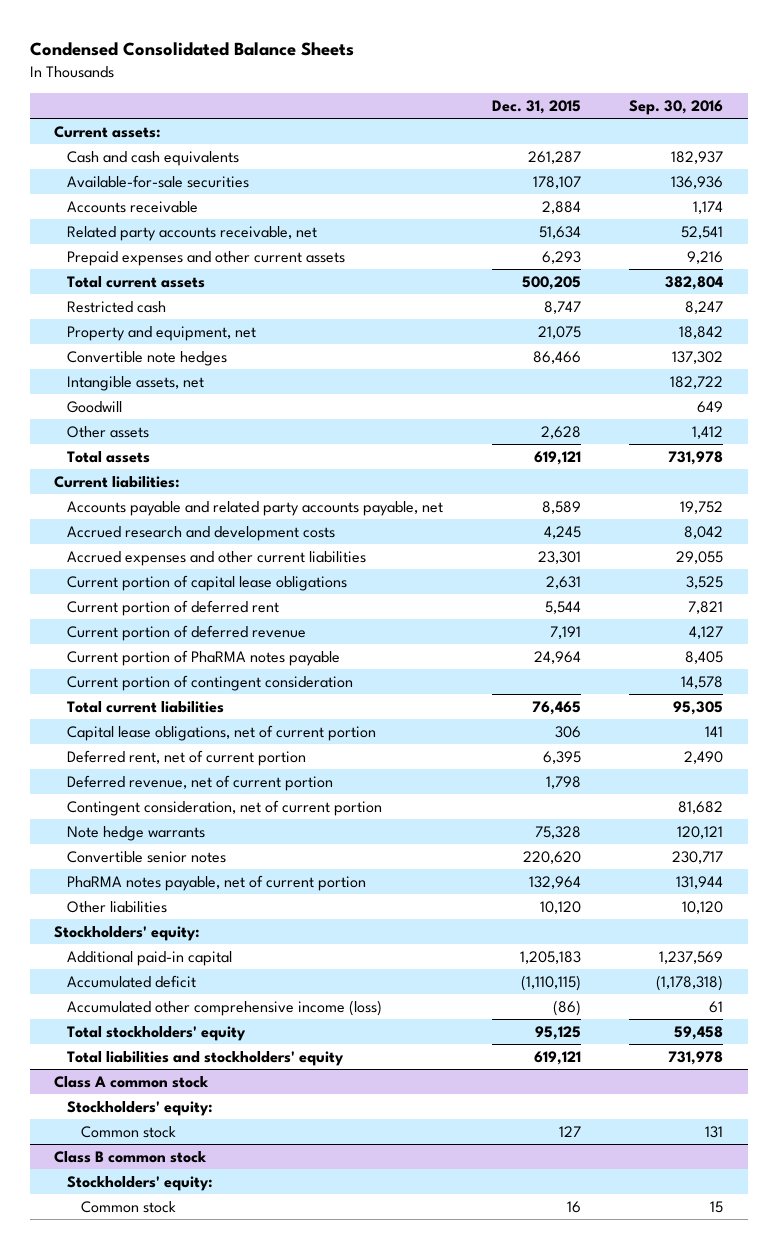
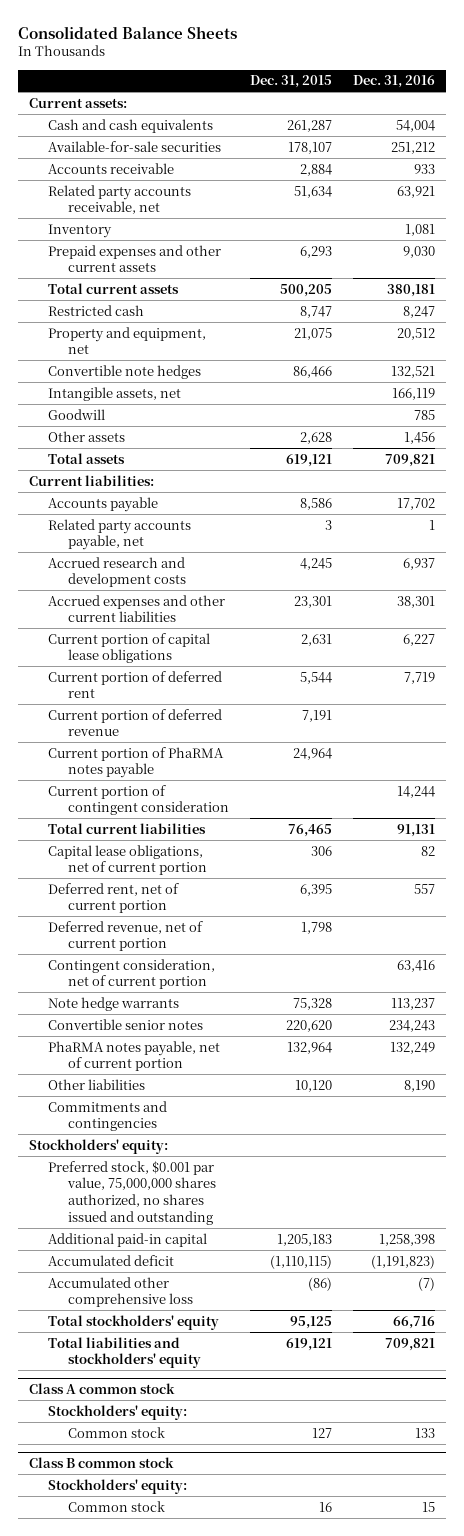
- Condensed Consolidated Balance Sheets
+ Consolidated Balance Sheets
- | Dec. 31, 2015 | Sep. 30, 2016
+ | Dec. 31, 2015 | Dec. 31, 2016
+ Inventory | | 1,081
- Accounts payable and related party accounts payable, net | 8,589 | 19,752
+ Accounts payable | 8,586 | 17,702
+ Related party accounts payable, net | 3 | 1
+ Commitments and contingencies
+ Preferred stock, $0.001 par value, 75,000,000 shares authorized, no shares issued and outstanding
- Accumulated other comprehensive income (loss) | (86) | 61
+ Accumulated other comprehensive loss | (86) | (7)

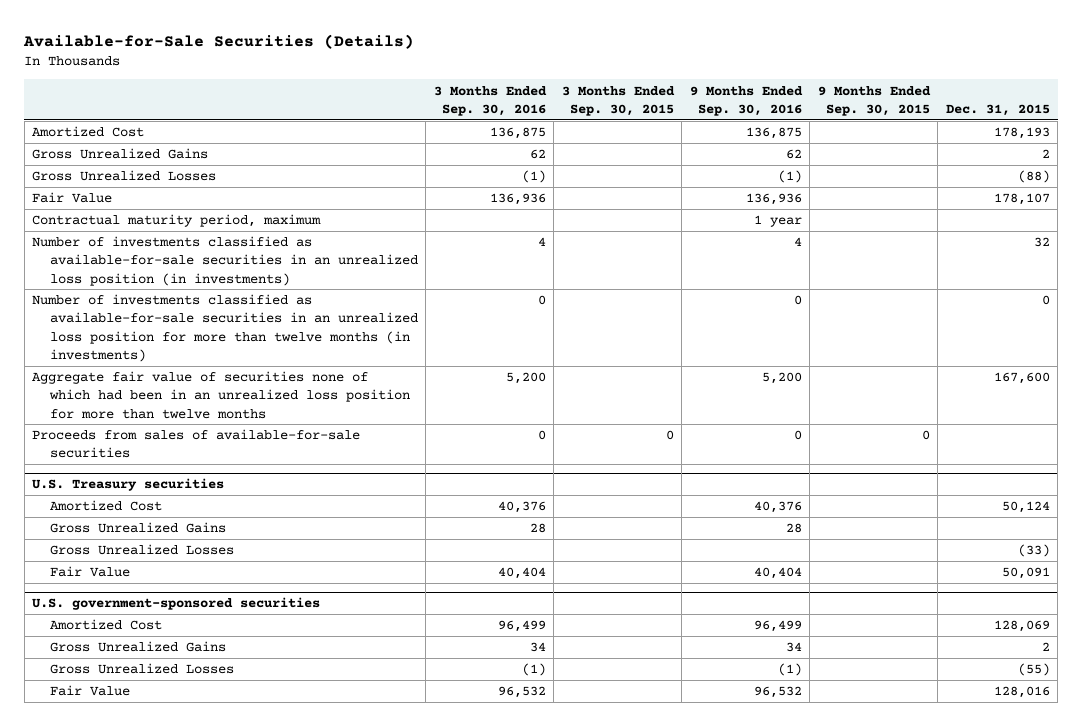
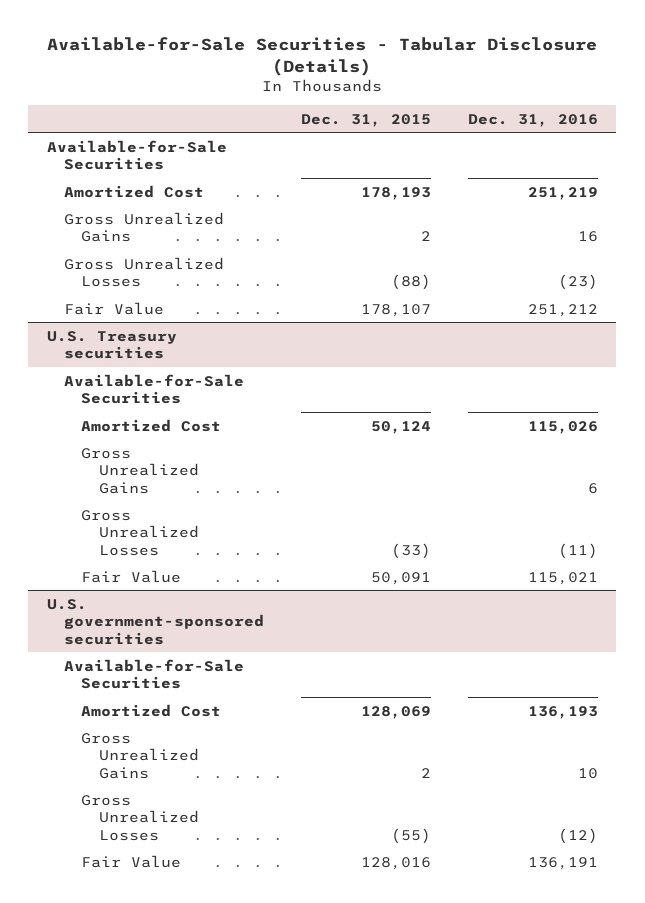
- Available-for-Sale Securities (Details)
+ Available-for-Sale Securities - Tabular Disclosure (Details)
- | 3 Months Ended Sep. 30, 2016 | 3 Months Ended Sep. 30, 2015 | 9 Months Ended Sep. 30, 2016 | 9 Months Ended Sep. 30, 2015 | Dec. 31, 2015
+ | Dec. 31, 2015 | Dec. 31, 2016
+ Available-for-Sale Securities
- Contractual maturity period, maximum | | | 1 year | |
- Number of investments classified as available-for-sale securities in an unrealized loss position (in investments) | 4 | | 4 | | 32
- Number of investments classified as available-for-sale securities in an unrealized loss position for more than twelve months (in investments) | 0 | | 0 | | 0
- Aggregate fair value of securities none of which had been in an unrealized loss position for more than twelve months | 5,200 | | 5,200 | | 167,600
- Proceeds from sales of available-for-sale securities | 0 | 0 | 0 | 0 |
@ U.S. Treasury securities
+ Available-for-Sale Securities
@ U.S. government-sponsored securities
+ Available-for-Sale Securities

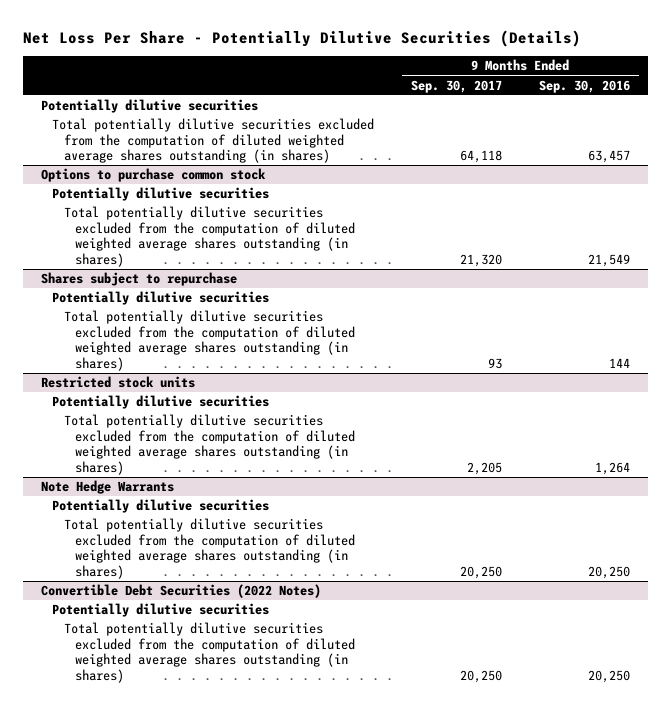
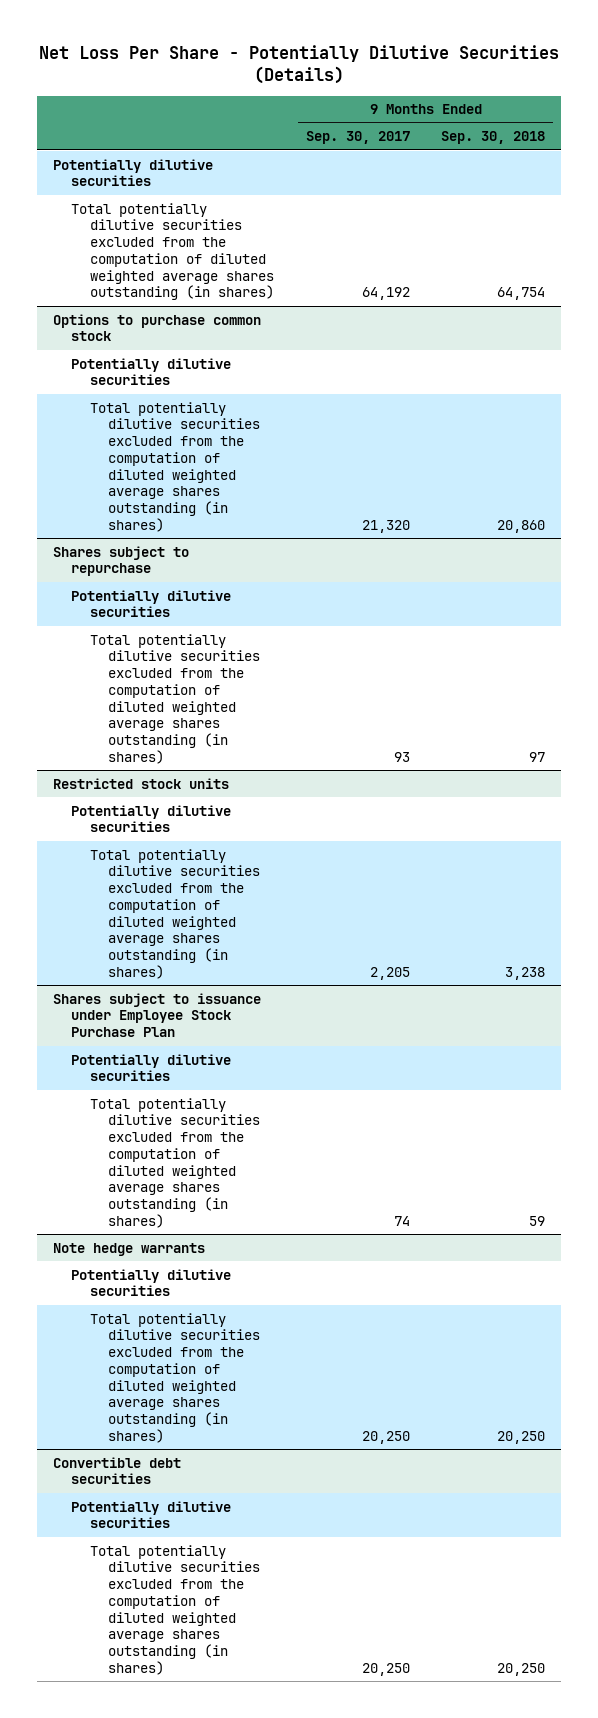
- | 9 Months Ended Sep. 30, 2017 | 9 Months Ended Sep. 30, 2016
+ | 9 Months Ended Sep. 30, 2017 | 9 Months Ended Sep. 30, 2018
- Total potentially dilutive securities excluded from the computation of diluted weighted average shares outstanding (in shares) | 64,118 | 63,457
+ Total potentially dilutive securities excluded from the computation of diluted weighted average shares outstanding (in shares) | 64,192 | 64,754
- Note Hedge Warrants
+ Shares subject to issuance under Employee Stock Purchase Plan
+ Total potentially dilutive securities excluded from the computation of diluted weighted average shares outstanding (in shares) | 74 | 59
+ Note hedge warrants
+ Potentially dilutive securities
- Convertible Debt Securities (2022 Notes)
+ Convertible debt securities

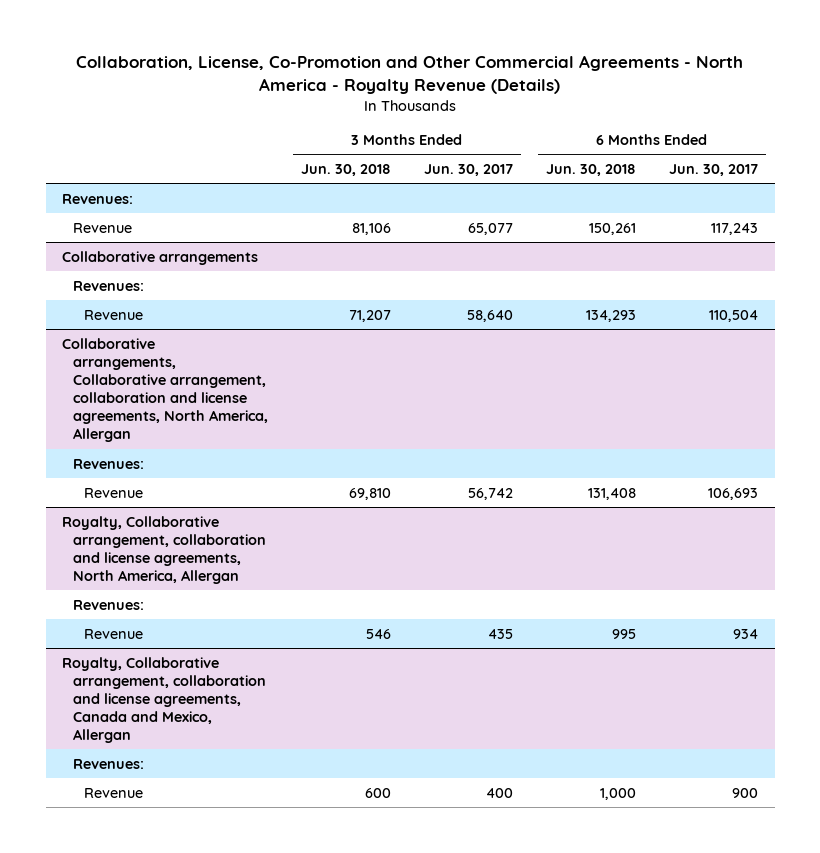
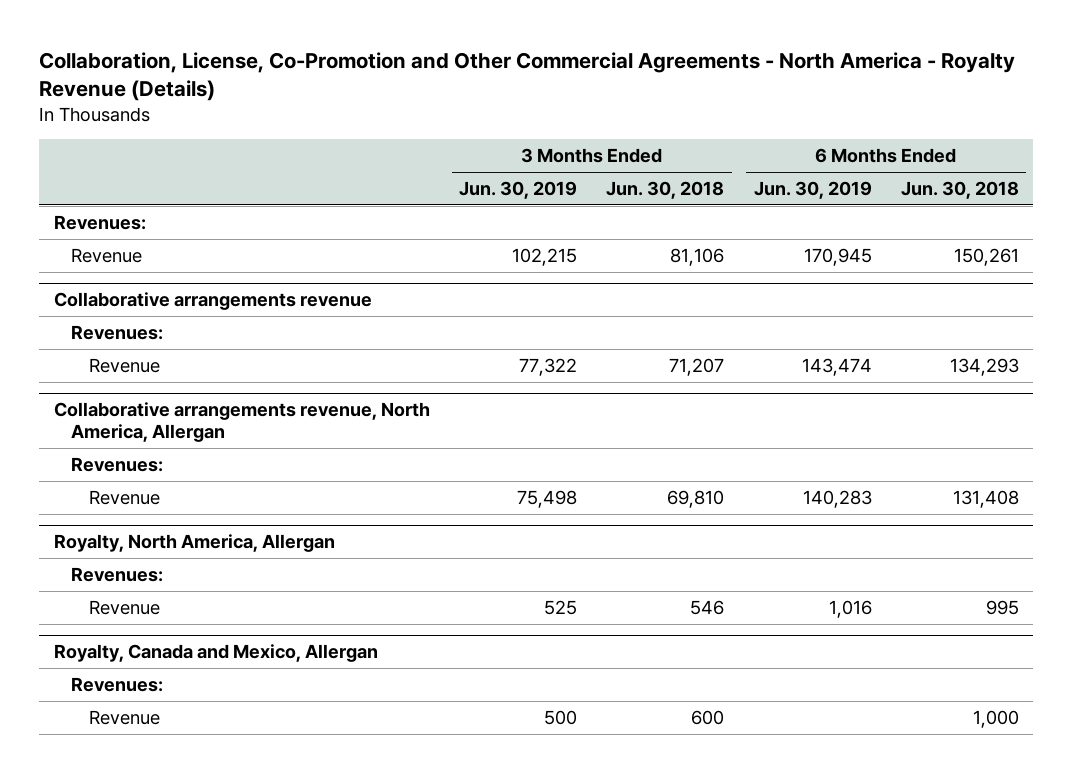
- | 3 Months Ended Jun. 30, 2018 | 3 Months Ended Jun. 30, 2017 | 6 Months Ended Jun. 30, 2018 | 6 Months Ended Jun. 30, 2017
+ | 3 Months Ended Jun. 30, 2019 | 3 Months Ended Jun. 30, 2018 | 6 Months Ended Jun. 30, 2019 | 6 Months Ended Jun. 30, 2018
- Collaborative arrangements
+ Collaborative arrangements revenue
- Collaborative arrangements, Collaborative arrangement, collaboration and license agreements, North America, Allergan
+ Collaborative arrangements revenue, North America, Allergan
- Royalty, Collaborative arrangement, collaboration and license agreements, North America, Allergan
+ Royalty, North America, Allergan
- Royalty, Collaborative arrangement, collaboration and license agreements, Canada and Mexico, Allergan
+ Royalty, Canada and Mexico, Allergan

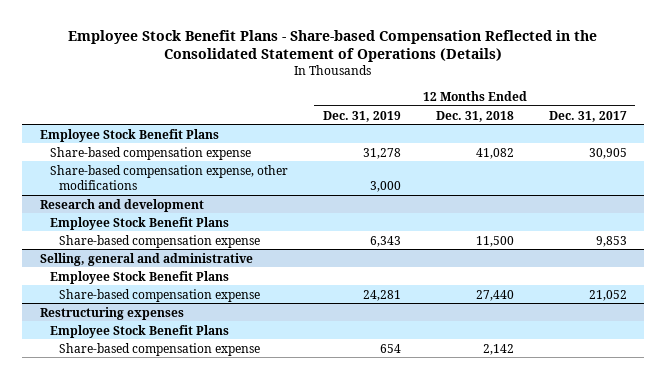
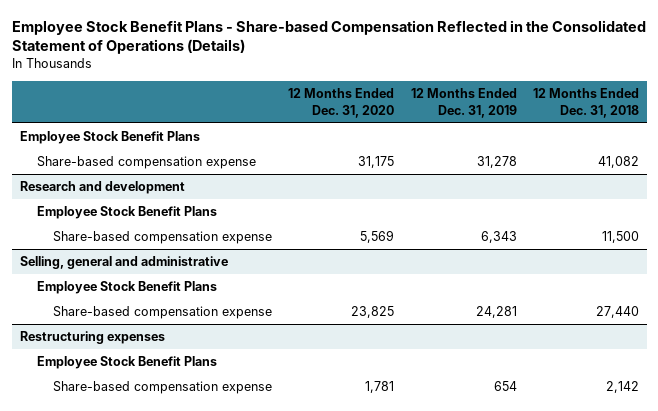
- | 12 Months Ended Dec. 31, 2019 | 12 Months Ended Dec. 31, 2018 | 12 Months Ended Dec. 31, 2017
+ | 12 Months Ended Dec. 31, 2020 | 12 Months Ended Dec. 31, 2019 | 12 Months Ended Dec. 31, 2018
- Share-based compensation expense, other modifications | 3,000 | |

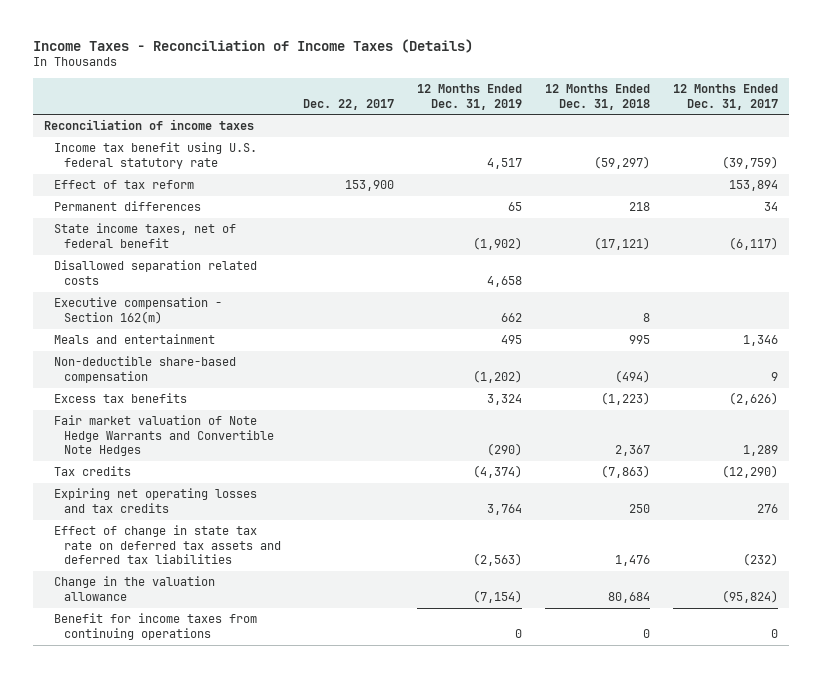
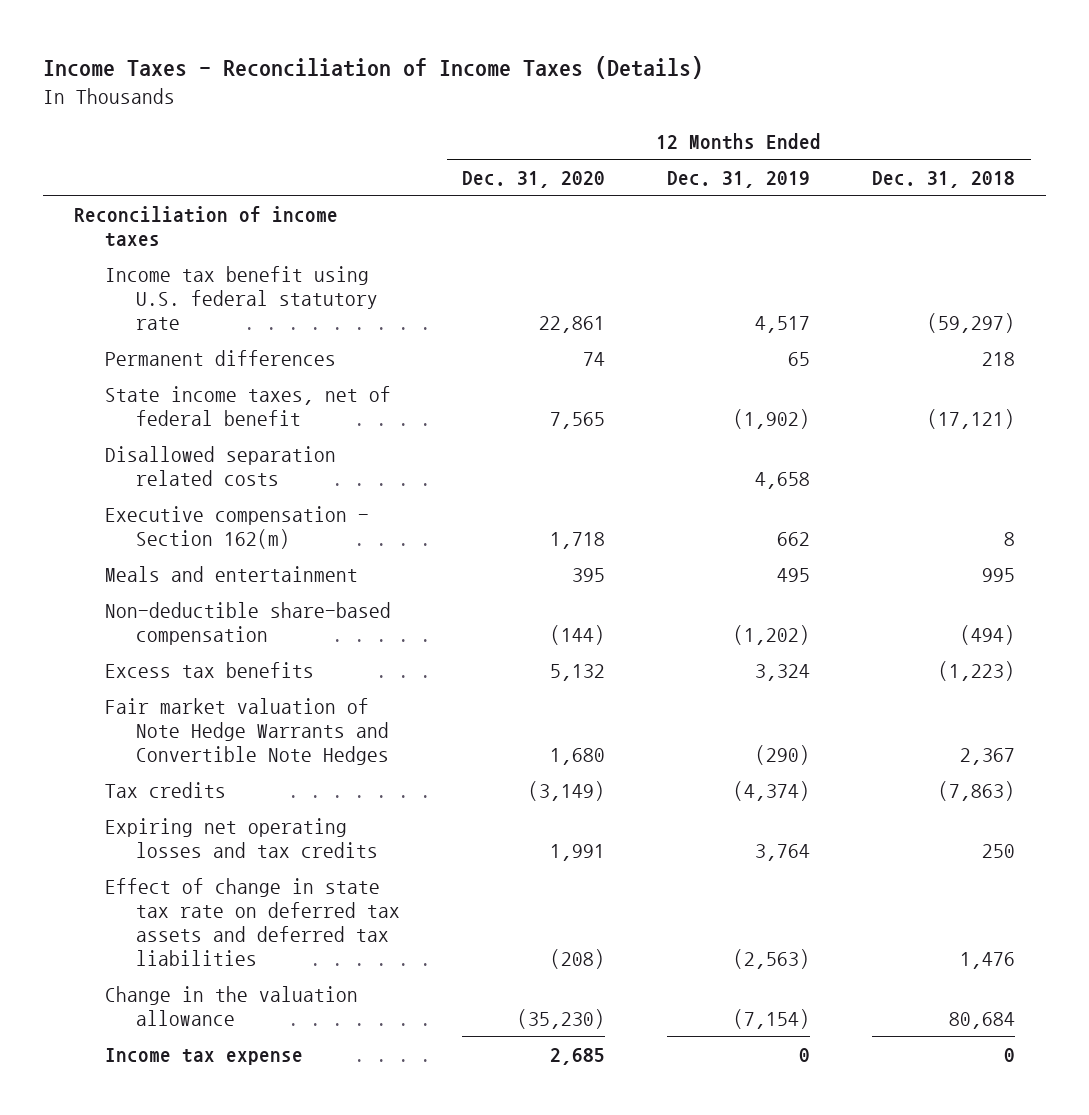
- | Dec. 22, 2017 | 12 Months Ended Dec. 31, 2019 | 12 Months Ended Dec. 31, 2018 | 12 Months Ended Dec. 31, 2017
+ | 12 Months Ended Dec. 31, 2020 | 12 Months Ended Dec. 31, 2019 | 12 Months Ended Dec. 31, 2018
- Effect of tax reform | 153,900 | | | 153,894
- Benefit for income taxes from continuing operations | | 0 | 0 | 0
+ Income tax expense | 2,685 | 0 | 0

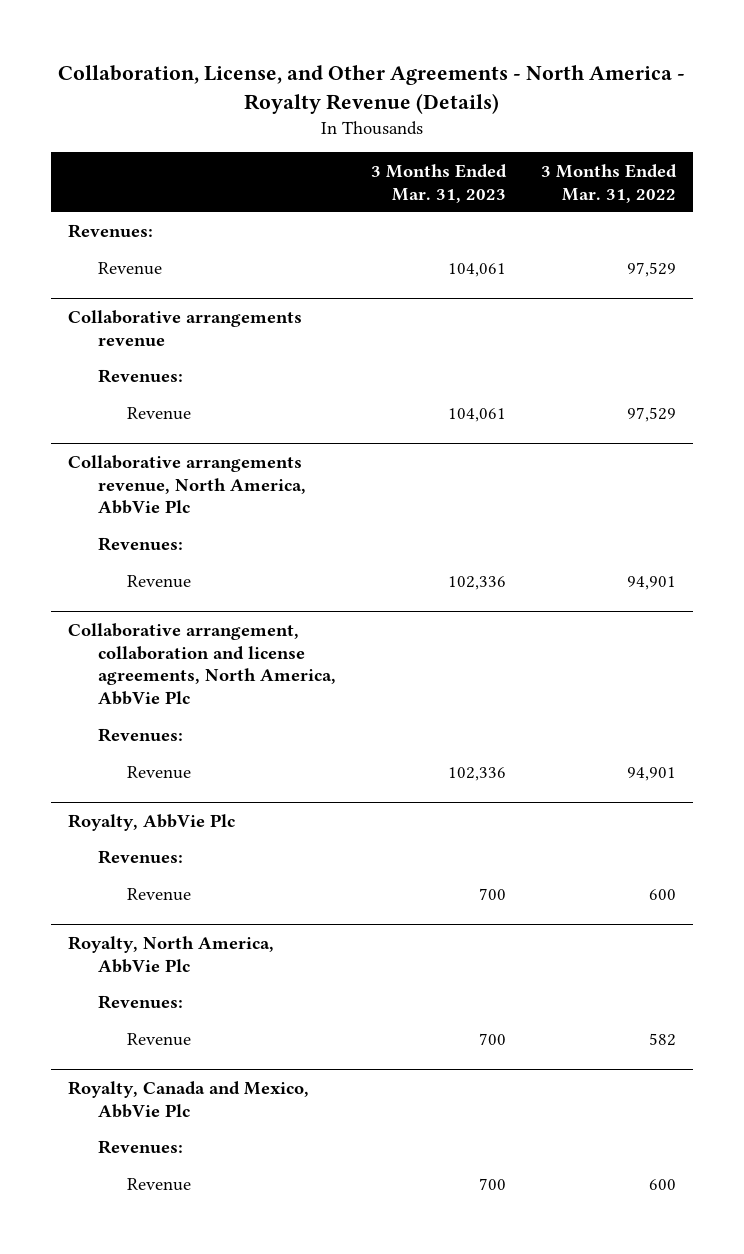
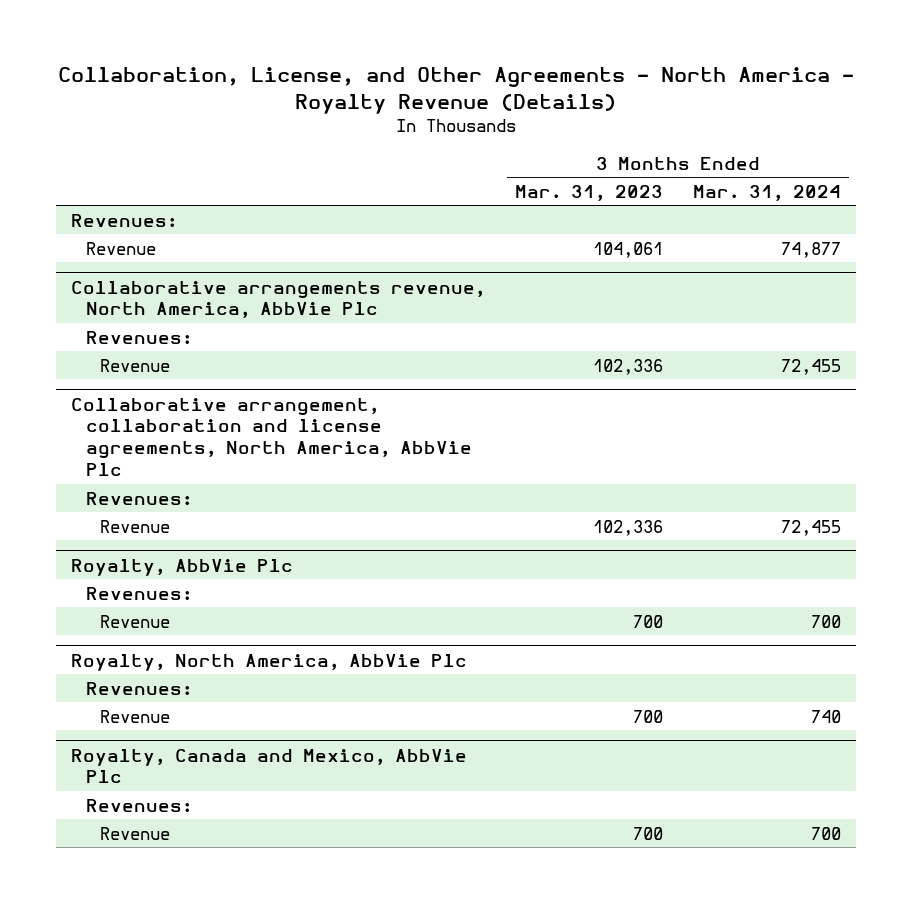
- | 3 Months Ended Mar. 31, 2023 | 3 Months Ended Mar. 31, 2022
+ | 3 Months Ended Mar. 31, 2023 | 3 Months Ended Mar. 31, 2024
- Collaborative arrangements revenue
- Revenues:
- Revenue | 104,061 | 97,529

